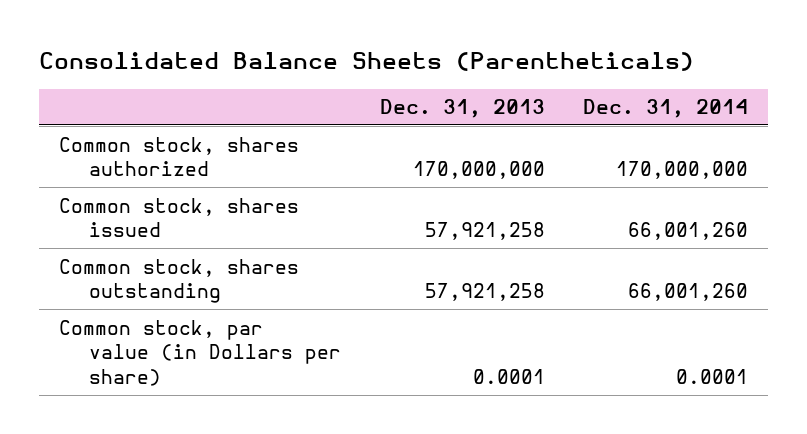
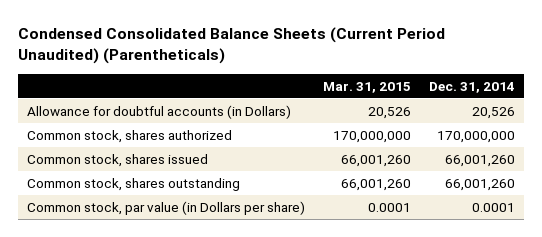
- Consolidated Balance Sheets (Parentheticals)
+ Condensed Consolidated Balance Sheets (Current Period Unaudited) (Parentheticals)
- | Dec. 31, 2013 | Dec. 31, 2014
+ | Mar. 31, 2015 | Dec. 31, 2014
+ Allowance for doubtful accounts (in Dollars) | 20,526 | 20,526

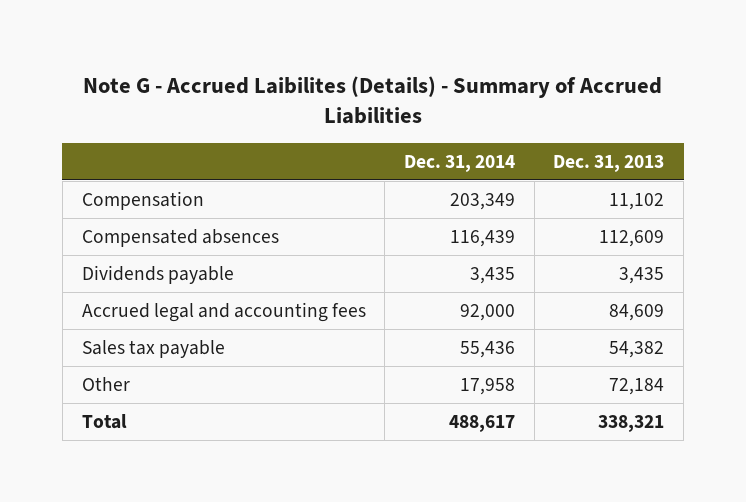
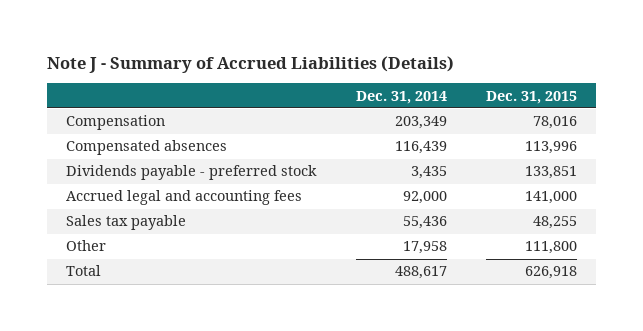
- Note G - Accrued Laibilites (Details) - Summary of Accrued Liabilities
+ Note J - Summary of Accrued Liabilities (Details)
- | Dec. 31, 2014 | Dec. 31, 2013
+ | Dec. 31, 2014 | Dec. 31, 2015
- Dividends payable | 3,435 | 3,435
+ Dividends payable - preferred stock | 3,435 | 133,851

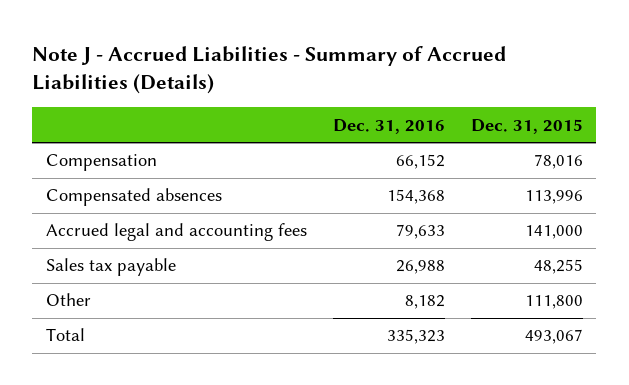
- Note J - Summary of Accrued Liabilities (Details)
+ Note J - Accrued Liabilities - Summary of Accrued Liabilities (Details)
- | Dec. 31, 2014 | Dec. 31, 2015
+ | Dec. 31, 2016 | Dec. 31, 2015
- Dividends payable - preferred stock | 3,435 | 133,851
- Total | 488,617 | 626,918
+ Total | 335,323 | 493,067

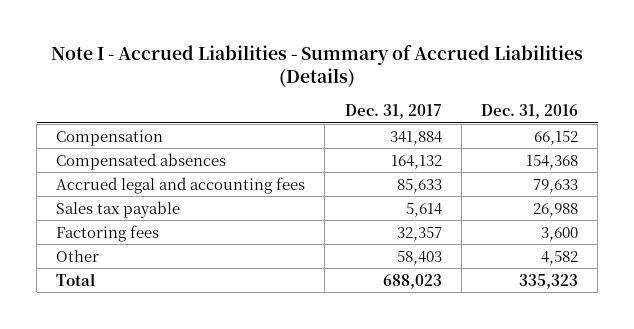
- Note J - Accrued Liabilities - Summary of Accrued Liabilities (Details)
+ Note I - Accrued Liabilities - Summary of Accrued Liabilities (Details)
- | Dec. 31, 2016 | Dec. 31, 2015
+ | Dec. 31, 2017 | Dec. 31, 2016
- Other | 8,182 | 111,800
+ Factoring fees | 32,357 | 3,600
+ Other | 58,403 | 4,582

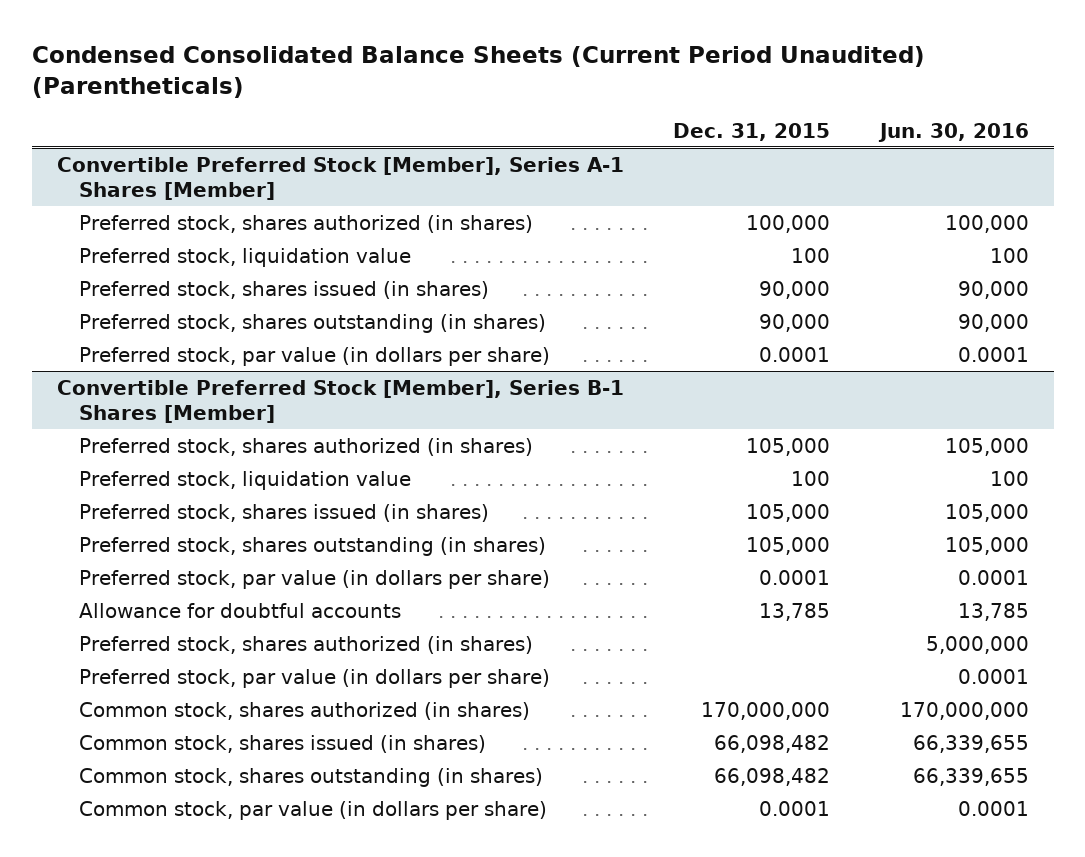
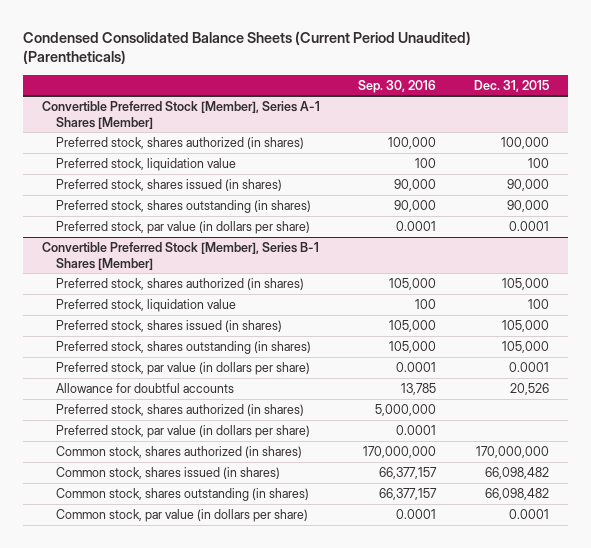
- | Dec. 31, 2015 | Jun. 30, 2016
+ | Sep. 30, 2016 | Dec. 31, 2015
@ Convertible Preferred Stock [Member], Series B-1 Shares [Member]
- Allowance for doubtful accounts | 13,785 | 13,785
+ Allowance for doubtful accounts | 13,785 | 20,526

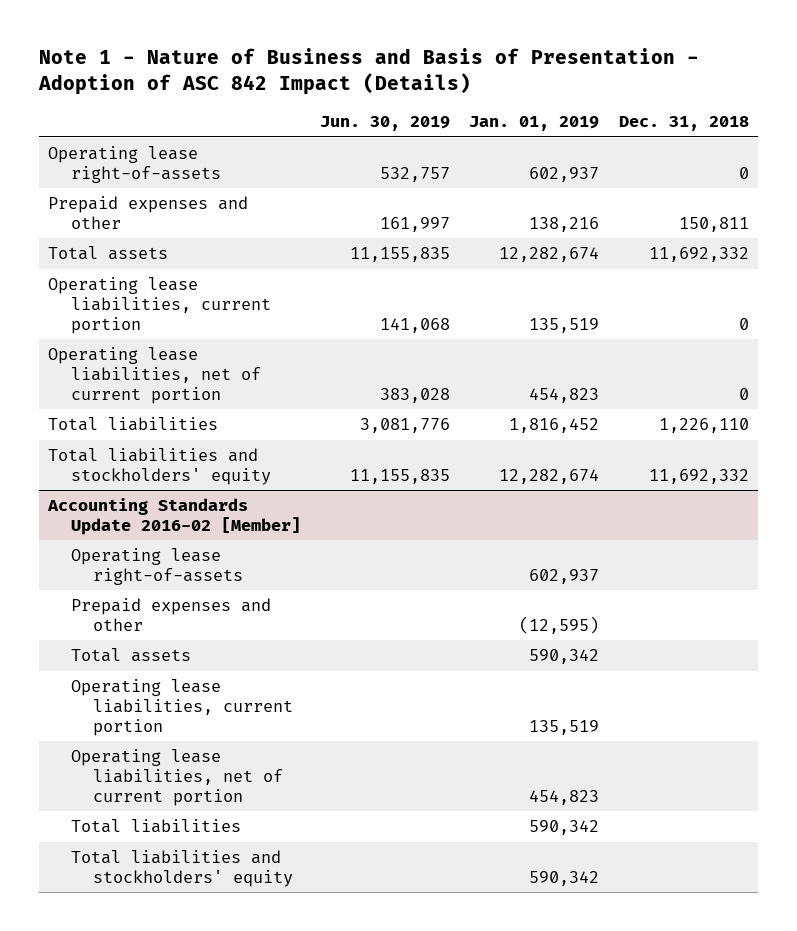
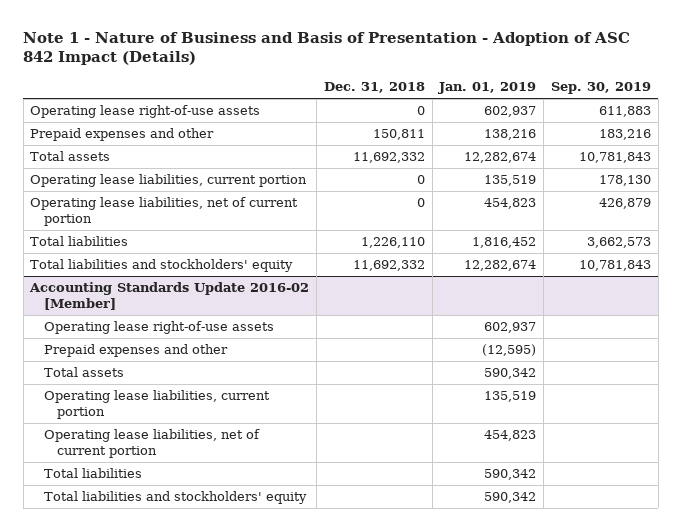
- | Jun. 30, 2019 | Jan. 01, 2019 | Dec. 31, 2018
+ | Dec. 31, 2018 | Jan. 01, 2019 | Sep. 30, 2019
- Operating lease right-of-assets | 532,757 | 602,937 | 0
+ Operating lease right-of-use assets | 0 | 602,937 | 611,883
@ Accounting Standards Update 2016-02 [Member]
- Operating lease right-of-assets | | 602,937 |
+ Operating lease right-of-use assets | | 602,937 |

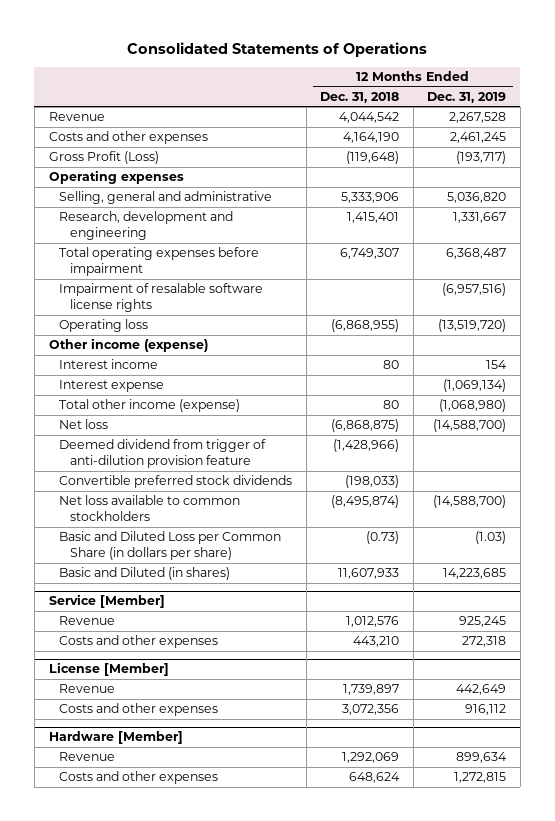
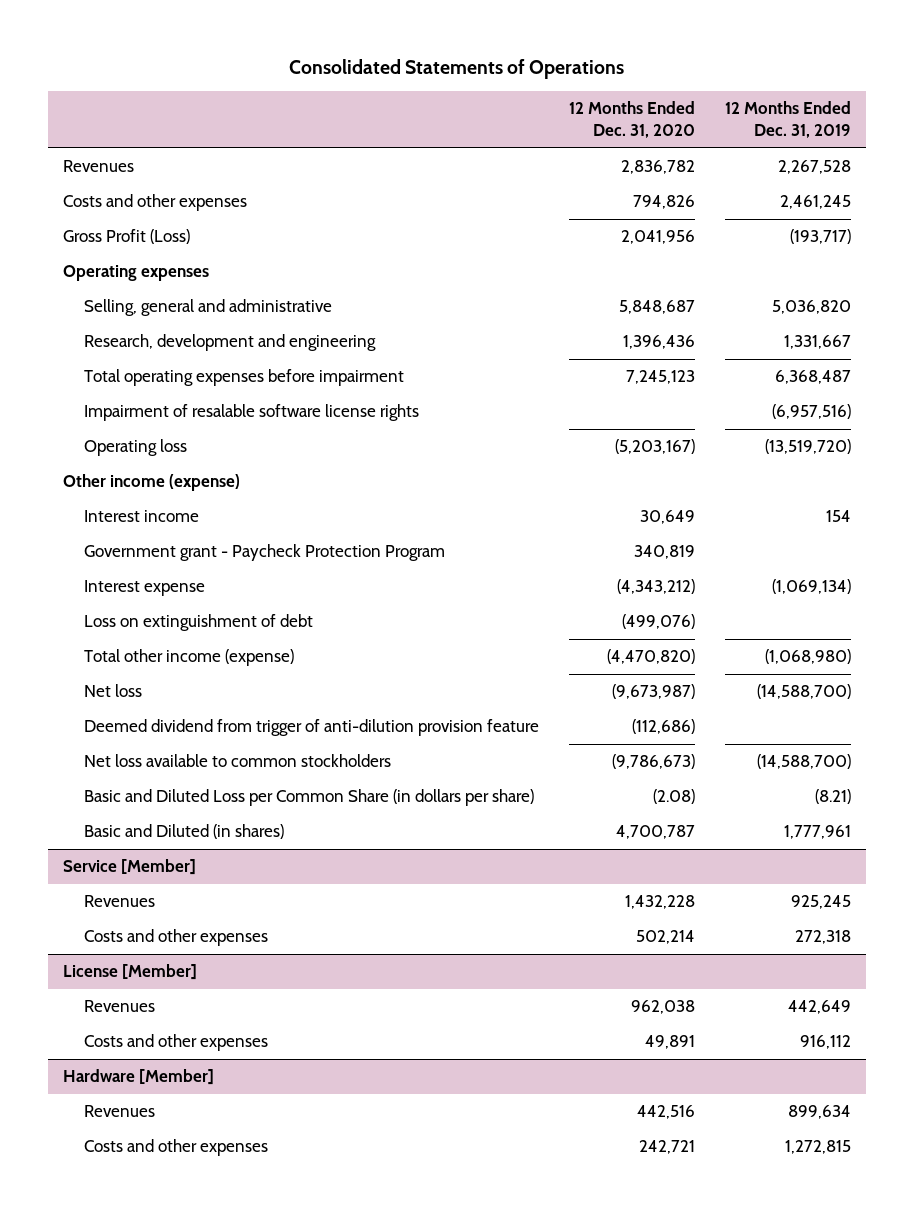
- | 12 Months Ended Dec. 31, 2018 | 12 Months Ended Dec. 31, 2019
+ | 12 Months Ended Dec. 31, 2020 | 12 Months Ended Dec. 31, 2019
- Revenue | 4,044,542 | 2,267,528
+ Revenues | 2,836,782 | 2,267,528
+ Government grant - Paycheck Protection Program | 340,819 |
+ Loss on extinguishment of debt | (499,076) |
- Convertible preferred stock dividends | (198,033) |
- Basic and Diluted Loss per Common Share (in dollars per share) | (0.73) | (1.03)
- Basic and Diluted (in shares) | 11,607,933 | 14,223,685
+ Basic and Diluted Loss per Common Share (in dollars per share) | (2.08) | (8.21)
+ Basic and Diluted (in shares) | 4,700,787 | 1,777,961
@ Service [Member]
- Revenue | 1,012,576 | 925,245
+ Revenues | 1,432,228 | 925,245
@ License [Member]
- Revenue | 1,739,897 | 442,649
+ Revenues | 962,038 | 442,649
@ Hardware [Member]
- Revenue | 1,292,069 | 899,634
+ Revenues | 442,516 | 899,634

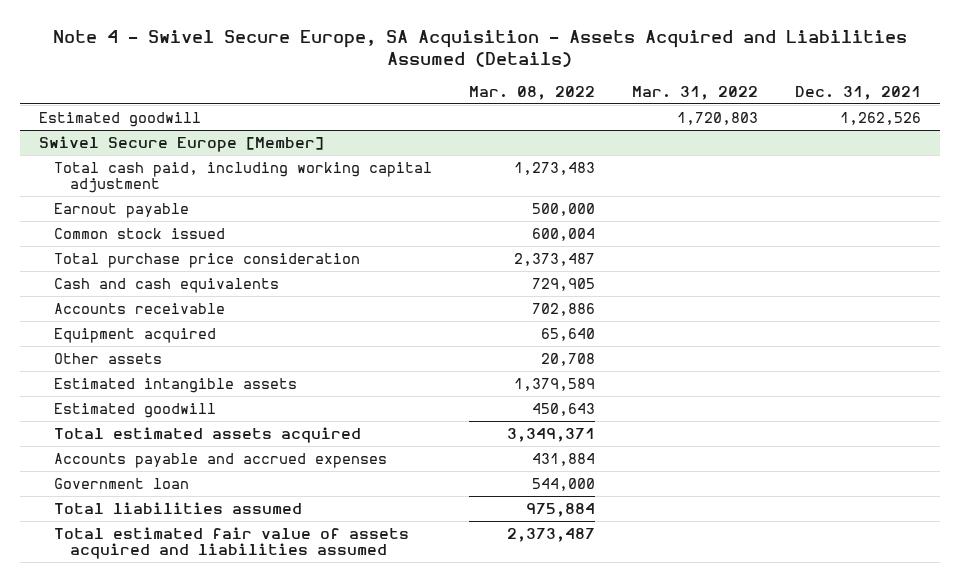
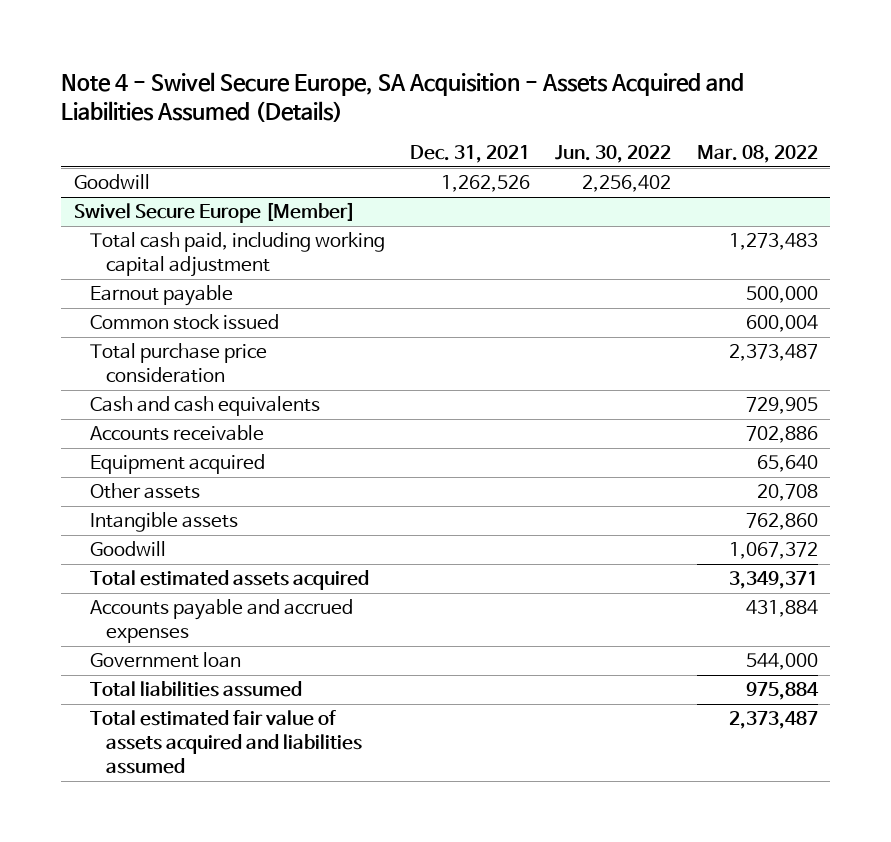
- | Mar. 08, 2022 | Mar. 31, 2022 | Dec. 31, 2021
+ | Dec. 31, 2021 | Jun. 30, 2022 | Mar. 08, 2022
- Estimated goodwill | | 1,720,803 | 1,262,526
+ Goodwill | 1,262,526 | 2,256,402 |
@ Swivel Secure Europe [Member]
- Estimated intangible assets | 1,379,589 | |
- Estimated goodwill | 450,643 | |
+ Intangible assets | | | 762,860
+ Goodwill | | | 1,067,372

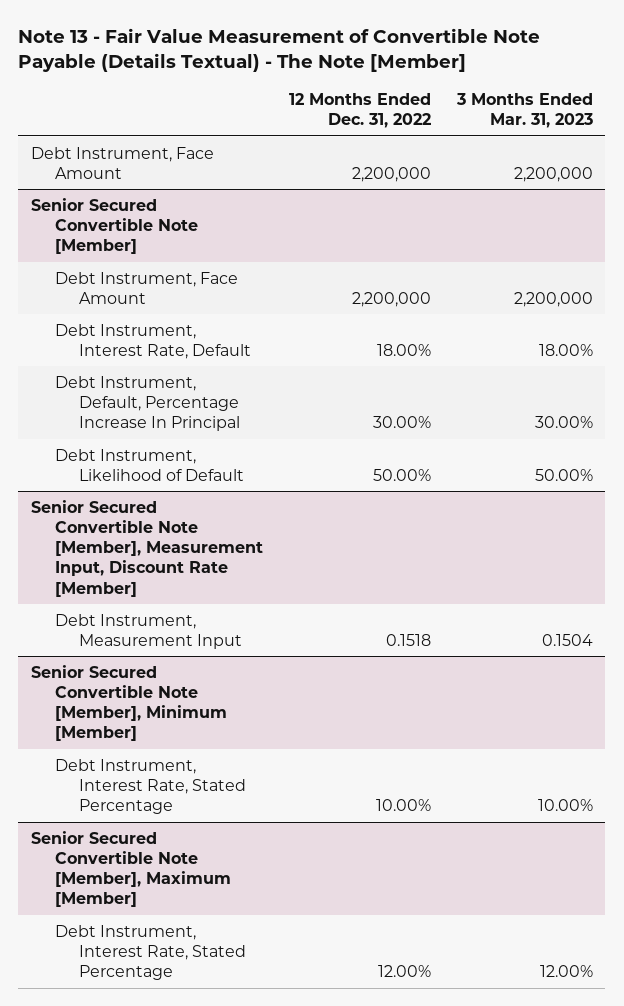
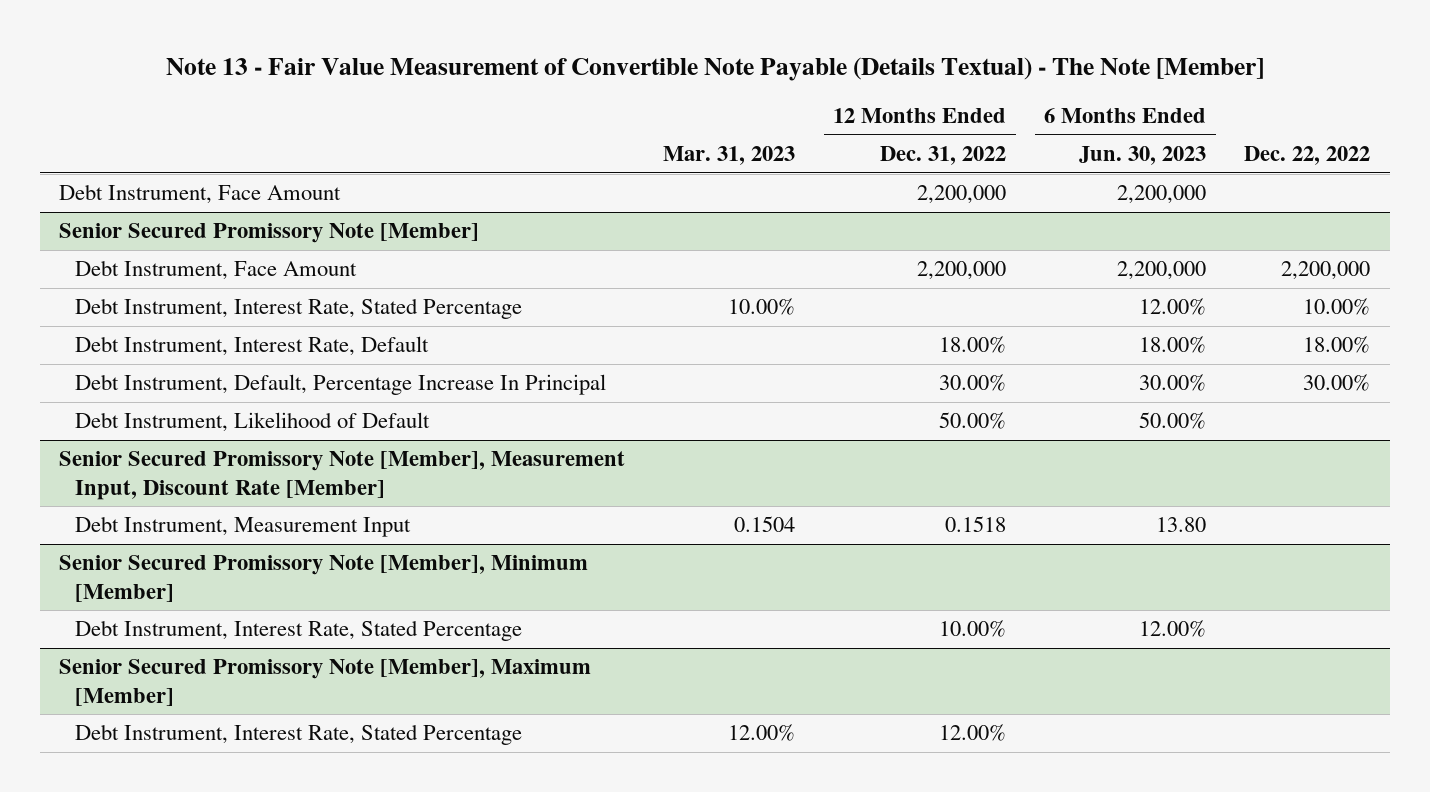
- | 12 Months Ended Dec. 31, 2022 | 3 Months Ended Mar. 31, 2023
+ | Mar. 31, 2023 | 12 Months Ended Dec. 31, 2022 | 6 Months Ended Jun. 30, 2023 | Dec. 22, 2022
- Senior Secured Convertible Note [Member]
+ Senior Secured Promissory Note [Member]
+ Debt Instrument, Interest Rate, Stated Percentage | 10.00% | | 12.00% | 10.00%
- Senior Secured Convertible Note [Member], Measurement Input, Discount Rate [Member]
+ Senior Secured Promissory Note [Member], Measurement Input, Discount Rate [Member]
- Senior Secured Convertible Note [Member], Minimum [Member]
+ Senior Secured Promissory Note [Member], Minimum [Member]
- Senior Secured Convertible Note [Member], Maximum [Member]
+ Senior Secured Promissory Note [Member], Maximum [Member]

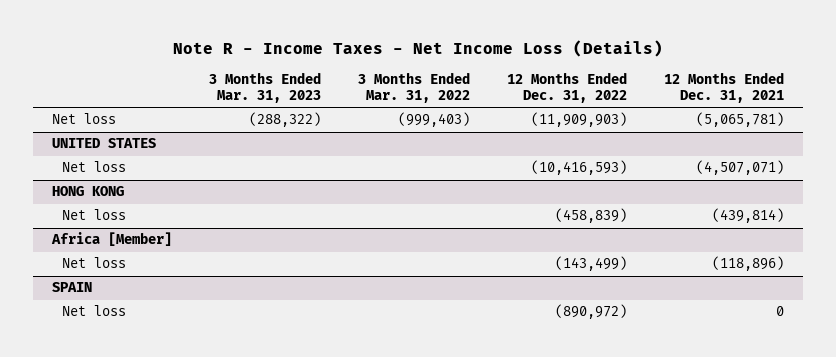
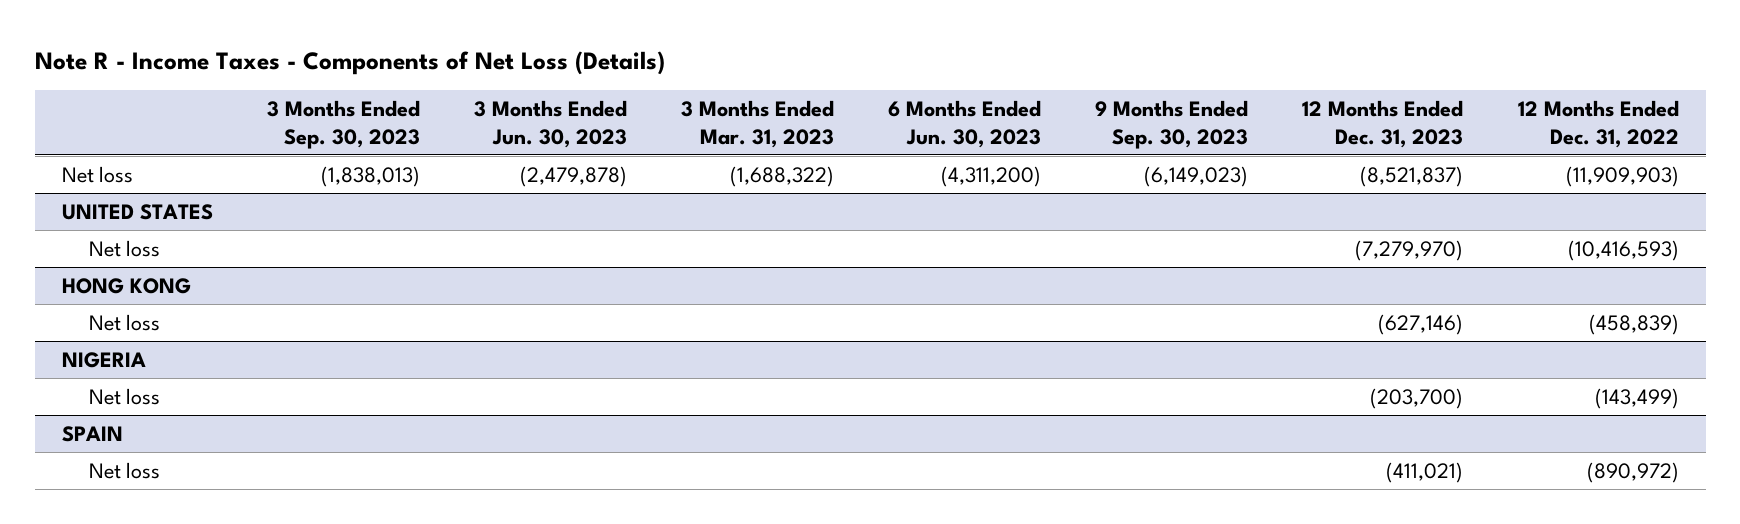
- Note R - Income Taxes - Net Income Loss (Details)
+ Note R - Income Taxes - Components of Net Loss (Details)
- | 3 Months Ended Mar. 31, 2023 | 3 Months Ended Mar. 31, 2022 | 12 Months Ended Dec. 31, 2022 | 12 Months Ended Dec. 31, 2021
+ | 3 Months Ended Sep. 30, 2023 | 3 Months Ended Jun. 30, 2023 | 3 Months Ended Mar. 31, 2023 | 6 Months Ended Jun. 30, 2023 | 9 Months Ended Sep. 30, 2023 | 12 Months Ended Dec. 31, 2023 | 12 Months Ended Dec. 31, 2022
- Net loss | (288,322) | (999,403) | (11,909,903) | (5,065,781)
+ Net loss | (1,838,013) | (2,479,878) | (1,688,322) | (4,311,200) | (6,149,023) | (8,521,837) | (11,909,903)
- Africa [Member]
+ NIGERIA

